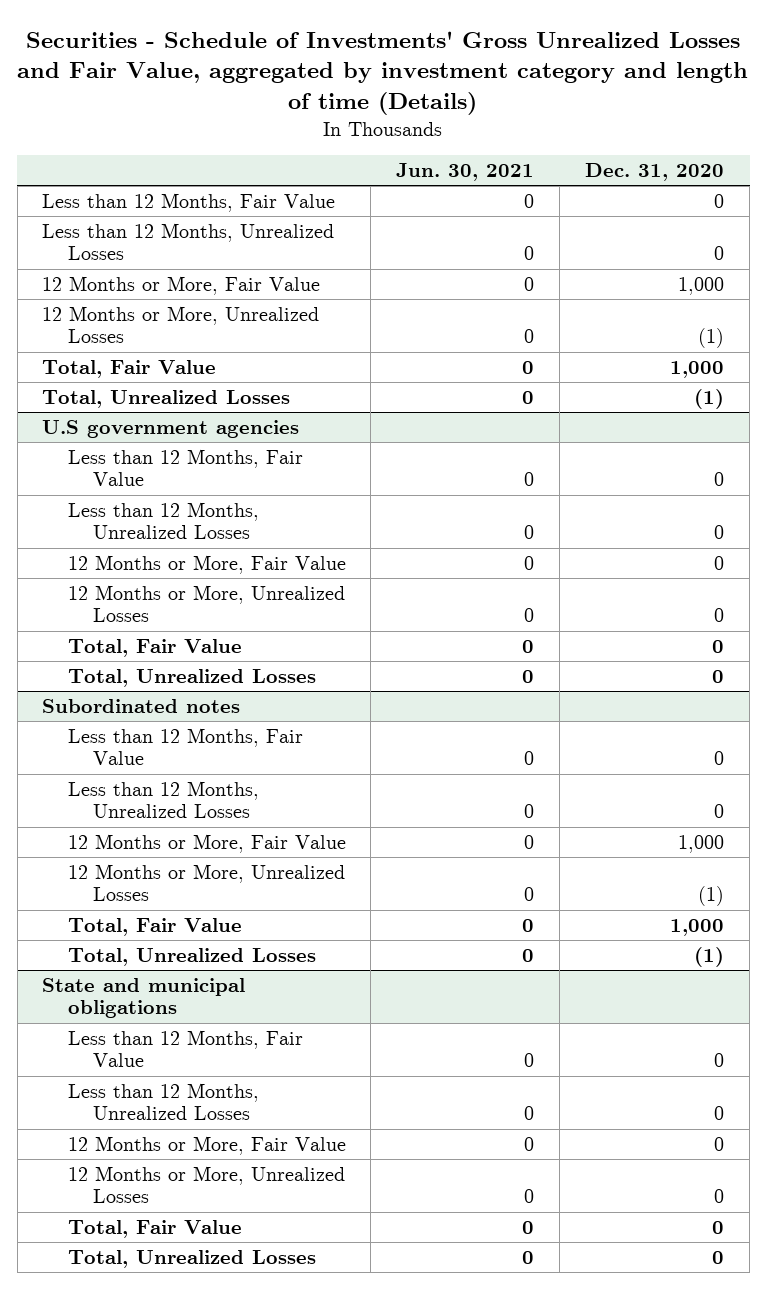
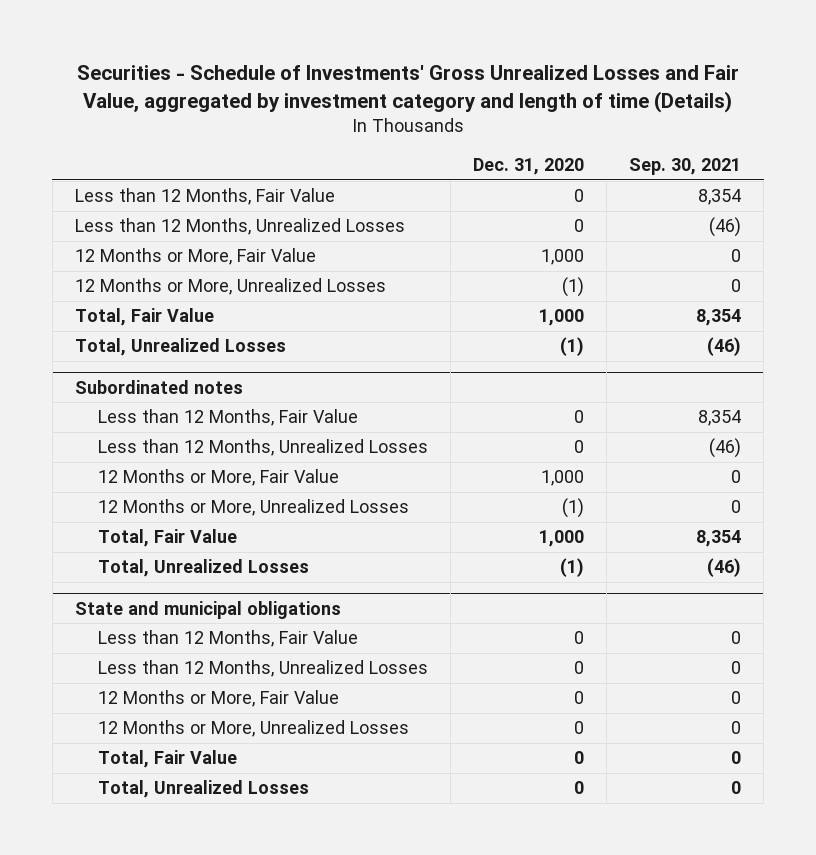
- | Jun. 30, 2021 | Dec. 31, 2020
+ | Dec. 31, 2020 | Sep. 30, 2021
- U.S government agencies
- Less than 12 Months, Fair Value | 0 | 0
- Less than 12 Months, Unrealized Losses | 0 | 0
- 12 Months or More, Fair Value | 0 | 0
- 12 Months or More, Unrealized Losses | 0 | 0
- Total, Fair Value | 0 | 0
- Total, Unrealized Losses | 0 | 0

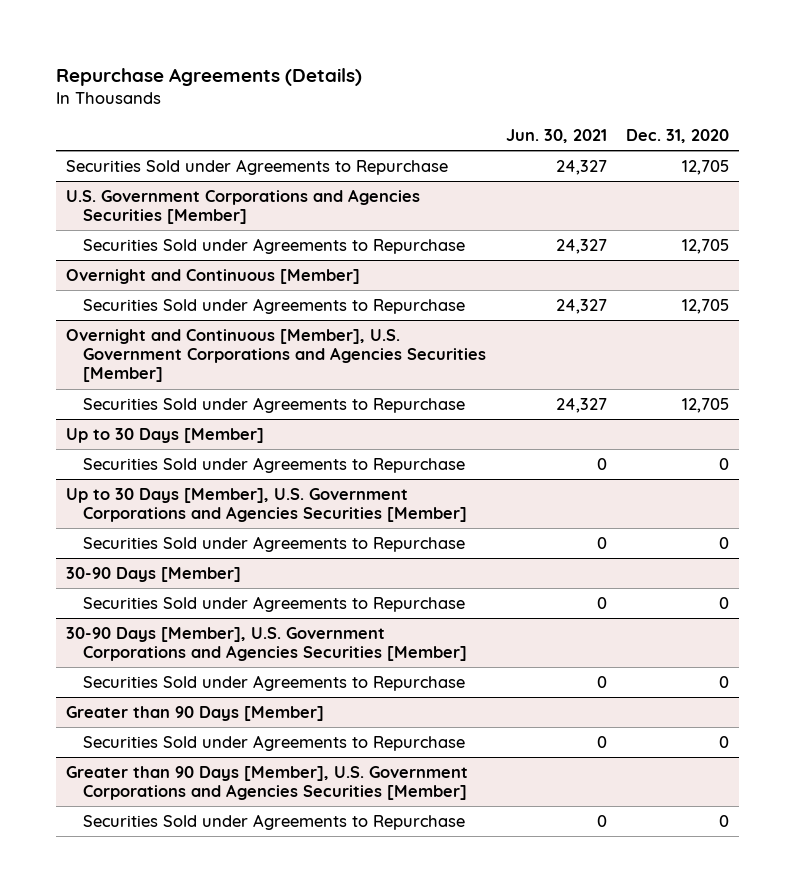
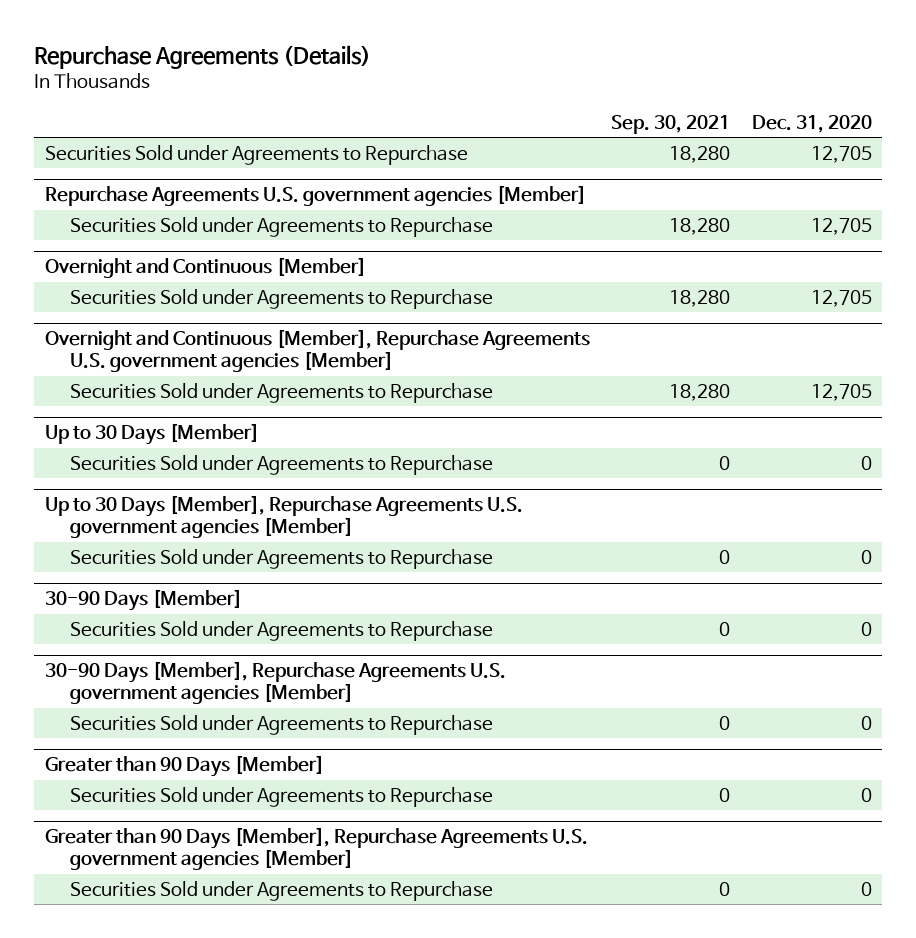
- | Jun. 30, 2021 | Dec. 31, 2020
+ | Sep. 30, 2021 | Dec. 31, 2020
- U.S. Government Corporations and Agencies Securities [Member]
+ Repurchase Agreements U.S. government agencies [Member]
- Overnight and Continuous [Member], U.S. Government Corporations and Agencies Securities [Member]
+ Overnight and Continuous [Member], Repurchase Agreements U.S. government agencies [Member]
- Up to 30 Days [Member], U.S. Government Corporations and Agencies Securities [Member]
+ Up to 30 Days [Member], Repurchase Agreements U.S. government agencies [Member]
- 30-90 Days [Member], U.S. Government Corporations and Agencies Securities [Member]
+ 30-90 Days [Member], Repurchase Agreements U.S. government agencies [Member]
- Greater than 90 Days [Member], U.S. Government Corporations and Agencies Securities [Member]
+ Greater than 90 Days [Member], Repurchase Agreements U.S. government agencies [Member]

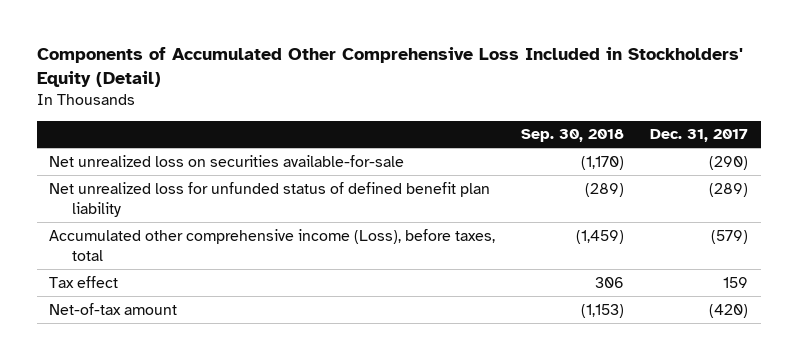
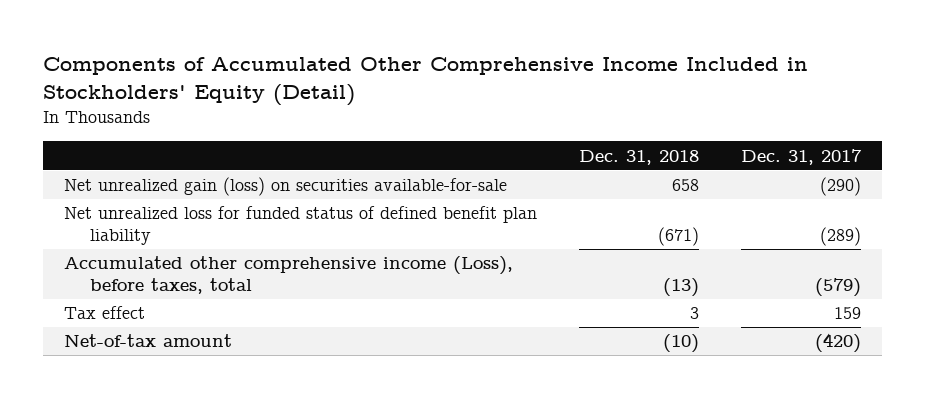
- Components of Accumulated Other Comprehensive Loss Included in Stockholders' Equity (Detail)
+ Components of Accumulated Other Comprehensive Income Included in Stockholders' Equity (Detail)
- | Sep. 30, 2018 | Dec. 31, 2017
+ | Dec. 31, 2018 | Dec. 31, 2017
- Net unrealized loss on securities available-for-sale | (1,170) | (290)
- Net unrealized loss for unfunded status of defined benefit plan liability | (289) | (289)
+ Net unrealized gain (loss) on securities available-for-sale | 658 | (290)
+ Net unrealized loss for funded status of defined benefit plan liability | (671) | (289)

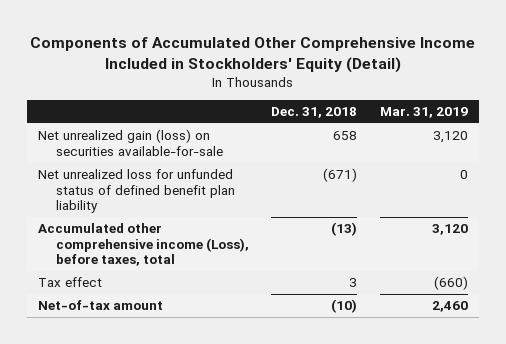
- | Dec. 31, 2018 | Dec. 31, 2017
+ | Dec. 31, 2018 | Mar. 31, 2019
- Net unrealized loss for funded status of defined benefit plan liability | (671) | (289)
+ Net unrealized loss for unfunded status of defined benefit plan liability | (671) | 0

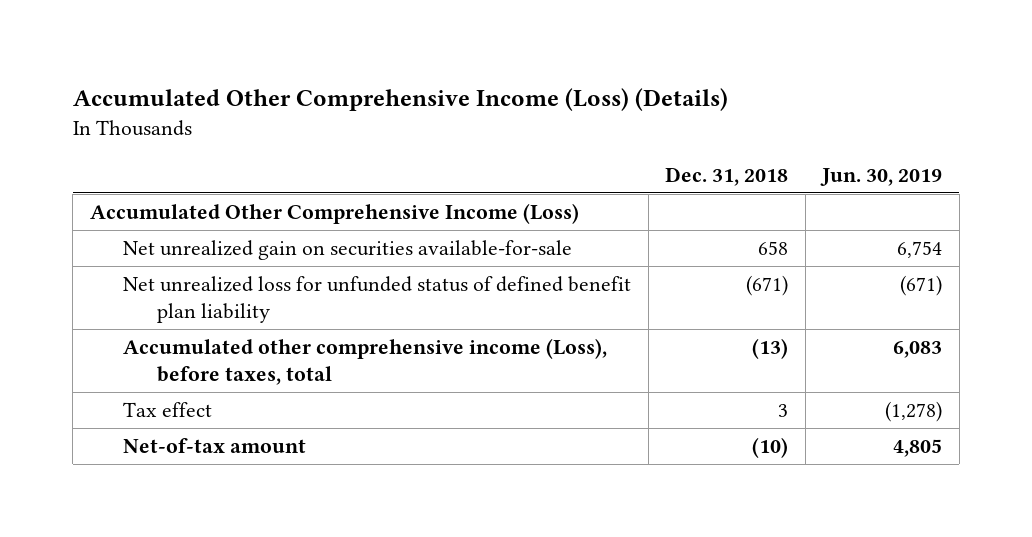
- Components of Accumulated Other Comprehensive Income Included in Stockholders' Equity (Detail)
+ Accumulated Other Comprehensive Income (Loss) (Details)
- | Dec. 31, 2018 | Mar. 31, 2019
+ | Dec. 31, 2018 | Jun. 30, 2019
- Net unrealized gain (loss) on securities available-for-sale | 658 | 3,120
+ Accumulated Other Comprehensive Income (Loss)
+ Net unrealized gain on securities available-for-sale | 658 | 6,754

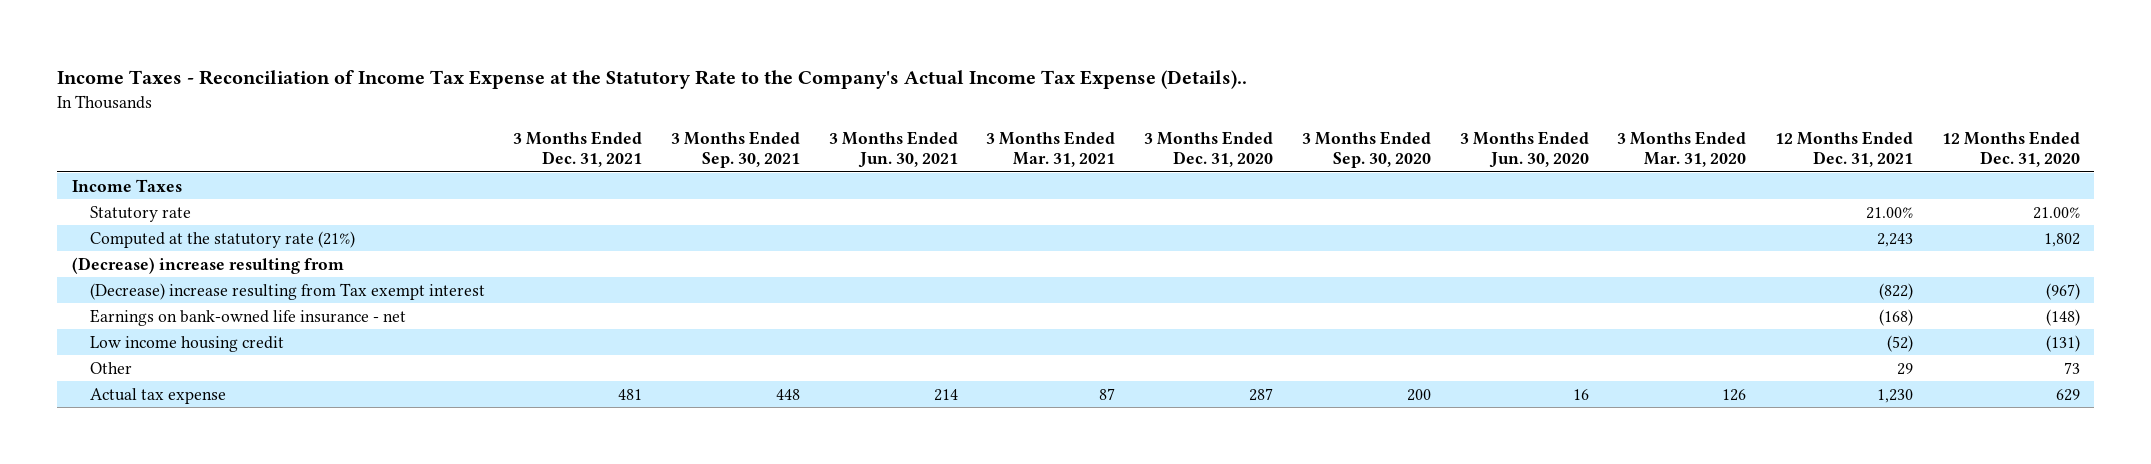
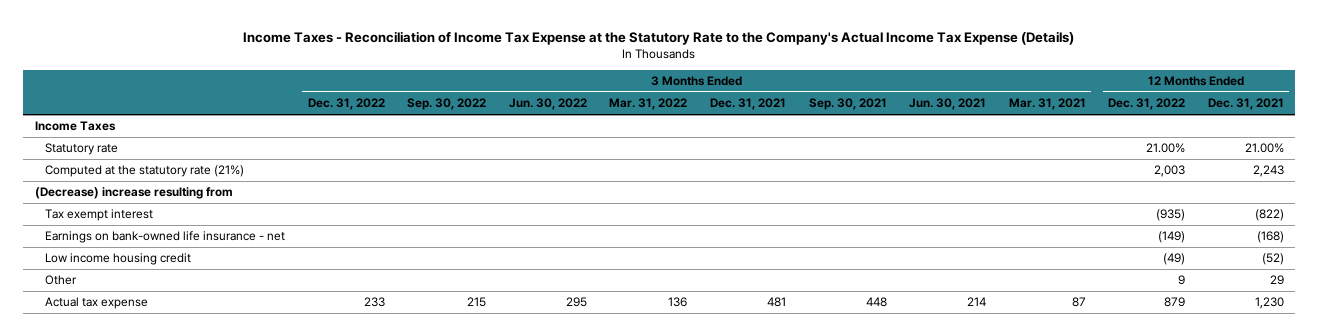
- Income Taxes - Reconciliation of Income Tax Expense at the Statutory Rate to the Company's Actual Income Tax Expense (Details)..
+ Income Taxes - Reconciliation of Income Tax Expense at the Statutory Rate to the Company's Actual Income Tax Expense (Details)
- | 3 Months Ended Dec. 31, 2021 | 3 Months Ended Sep. 30, 2021 | 3 Months Ended Jun. 30, 2021 | 3 Months Ended Mar. 31, 2021 | 3 Months Ended Dec. 31, 2020 | 3 Months Ended Sep. 30, 2020 | 3 Months Ended Jun. 30, 2020 | 3 Months Ended Mar. 31, 2020 | 12 Months Ended Dec. 31, 2021 | 12 Months Ended Dec. 31, 2020
+ | 3 Months Ended Dec. 31, 2022 | 3 Months Ended Sep. 30, 2022 | 3 Months Ended Jun. 30, 2022 | 3 Months Ended Mar. 31, 2022 | 3 Months Ended Dec. 31, 2021 | 3 Months Ended Sep. 30, 2021 | 3 Months Ended Jun. 30, 2021 | 3 Months Ended Mar. 31, 2021 | 12 Months Ended Dec. 31, 2022 | 12 Months Ended Dec. 31, 2021
- (Decrease) increase resulting from Tax exempt interest | | | | | | | | | (822) | (967)
+ Tax exempt interest | | | | | | | | | (935) | (822)

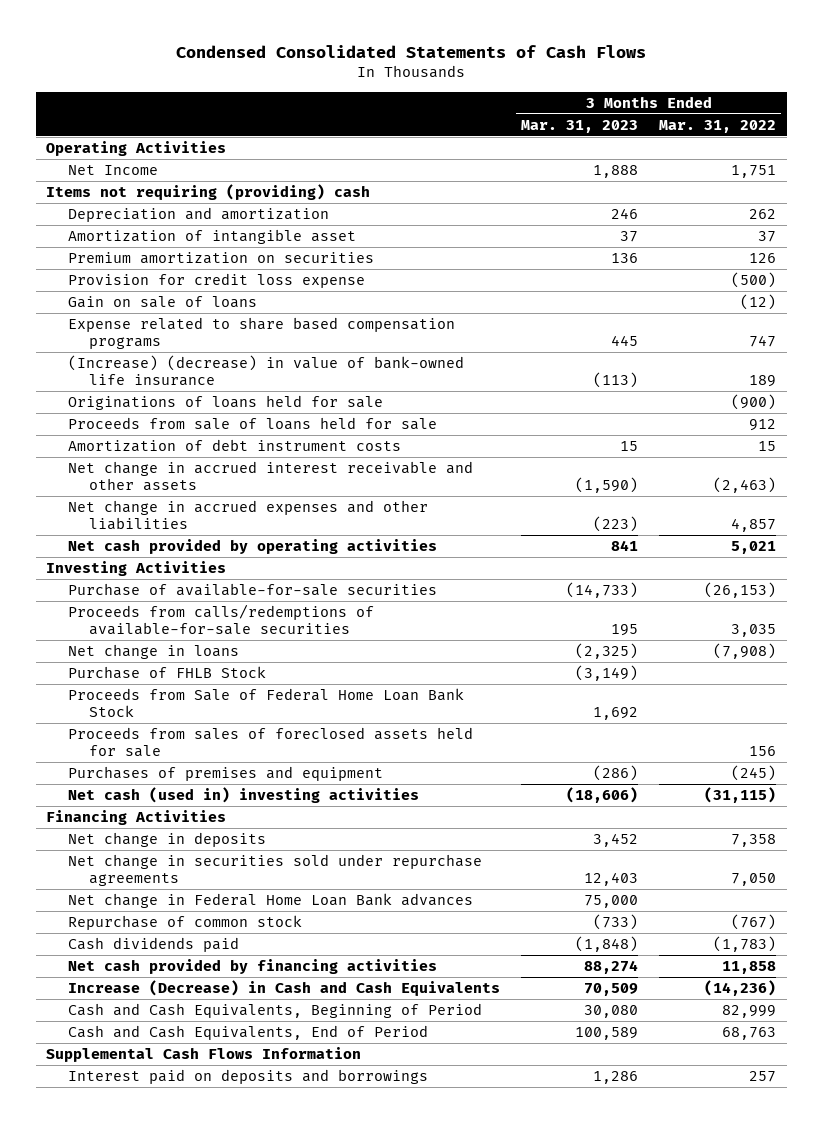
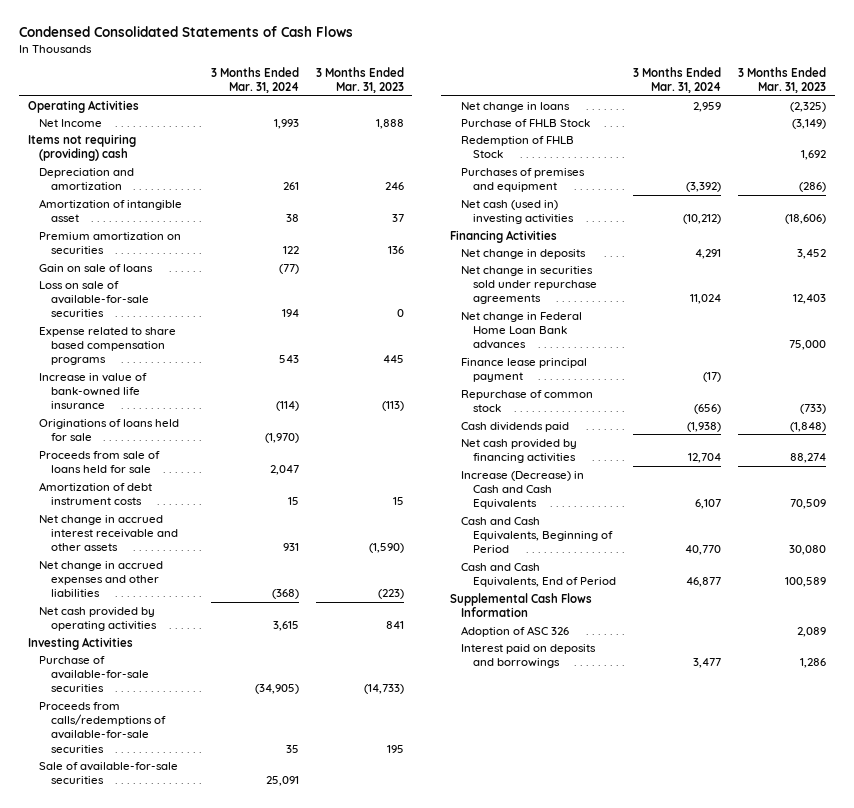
- | 3 Months Ended Mar. 31, 2023 | 3 Months Ended Mar. 31, 2022
+ | 3 Months Ended Mar. 31, 2024 | 3 Months Ended Mar. 31, 2023
- Provision for credit loss expense | | (500)
+ Loss on sale of available-for-sale securities | 194 | 0
- (Increase) (decrease) in value of bank-owned life insurance | (113) | 189
+ Increase in value of bank-owned life insurance | (114) | (113)
+ Sale of available-for-sale securities | 25,091 |
- Proceeds from Sale of Federal Home Loan Bank Stock | 1,692 |
- Proceeds from sales of foreclosed assets held for sale | | 156
+ Redemption of FHLB Stock | | 1,692
+ Finance lease principal payment | (17) |
+ Adoption of ASC 326 | | 2,089

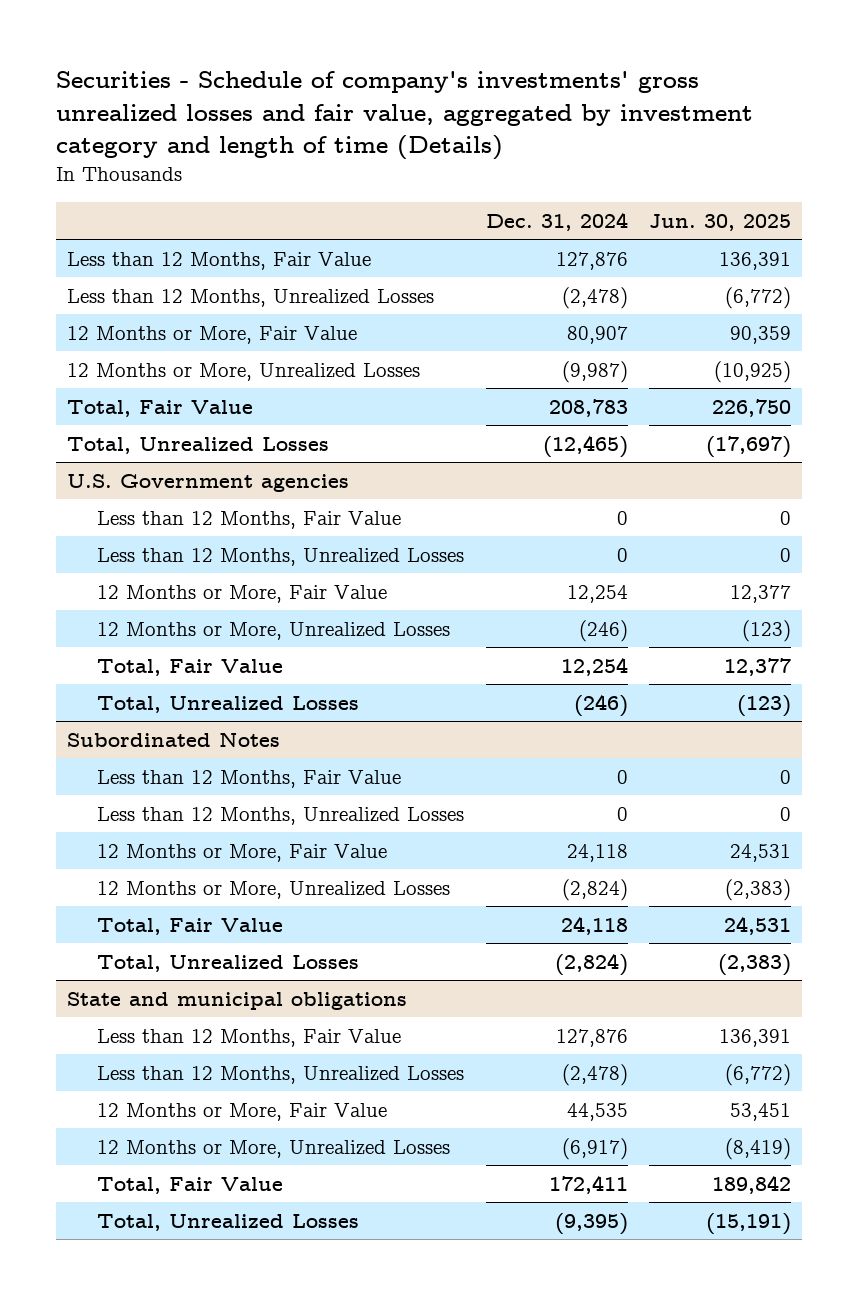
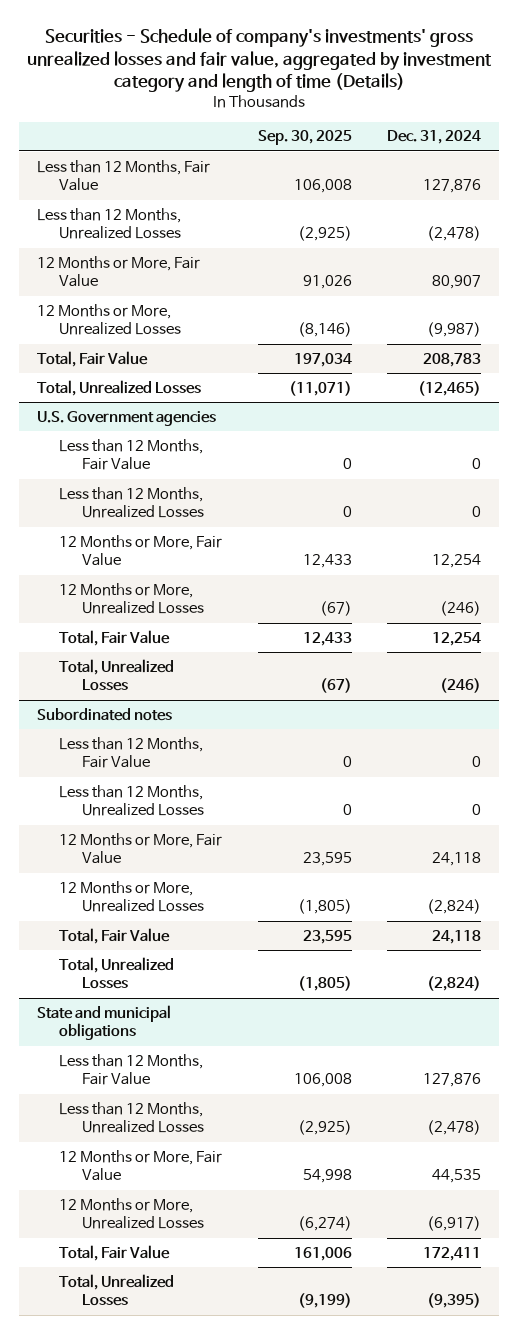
- | Dec. 31, 2024 | Jun. 30, 2025
+ | Sep. 30, 2025 | Dec. 31, 2024
- Subordinated Notes
+ Subordinated notes

